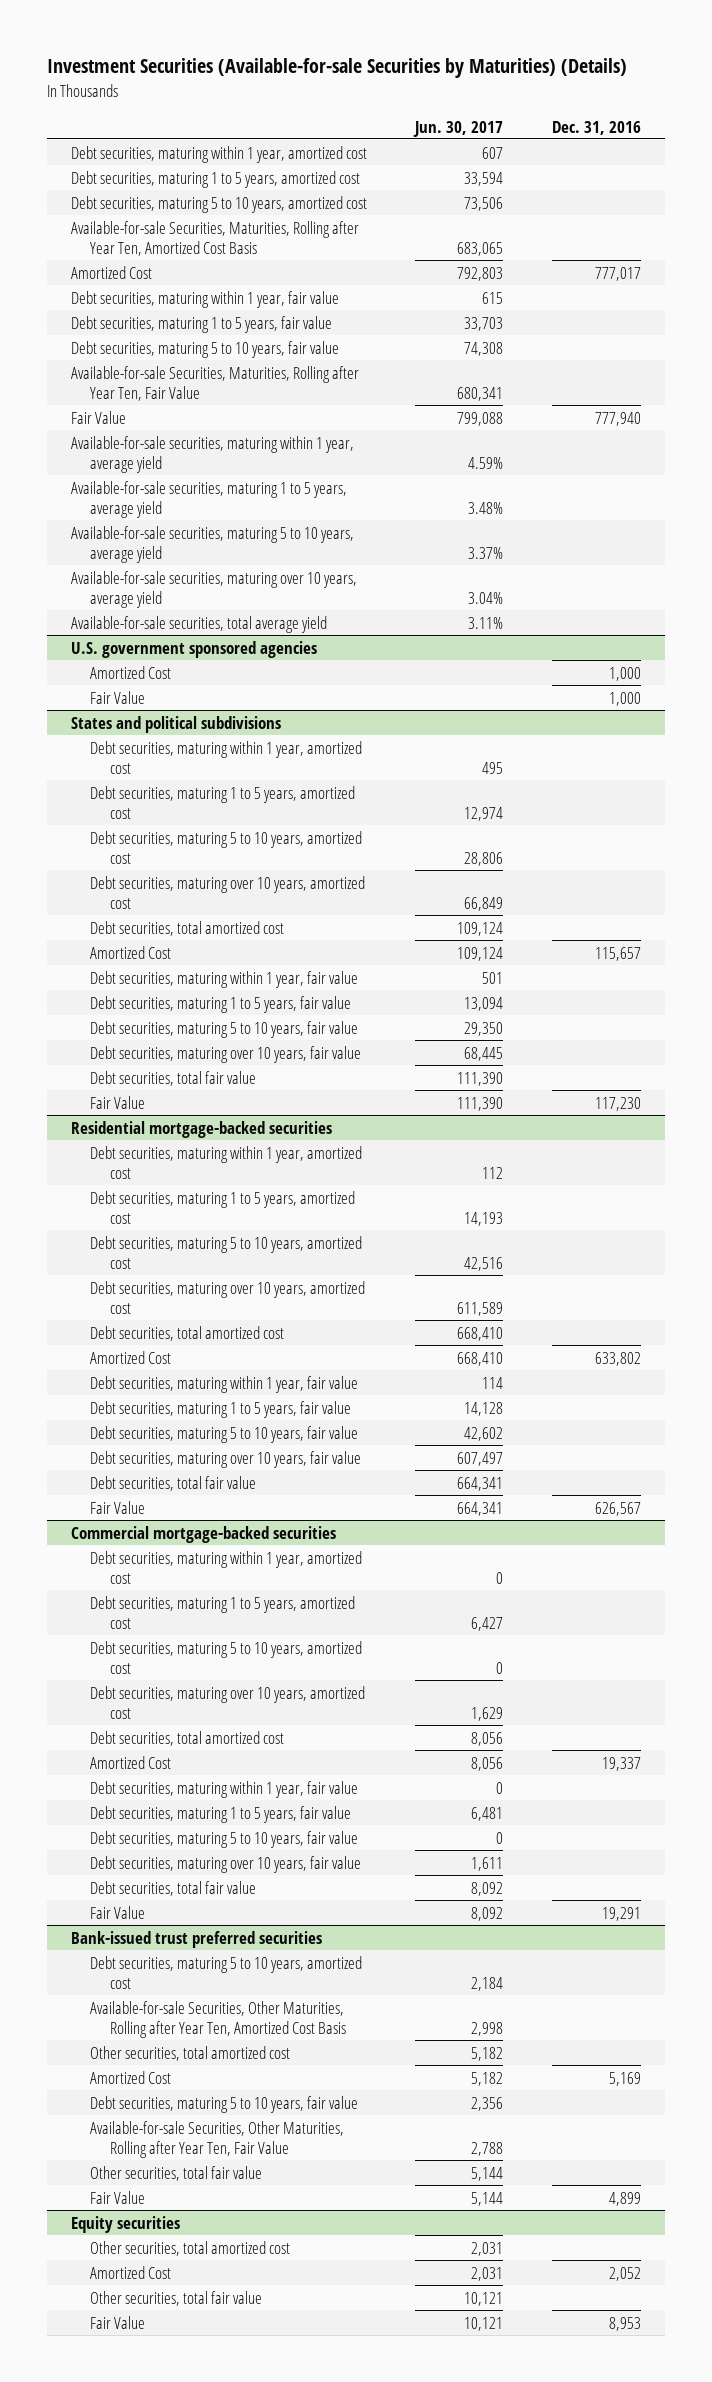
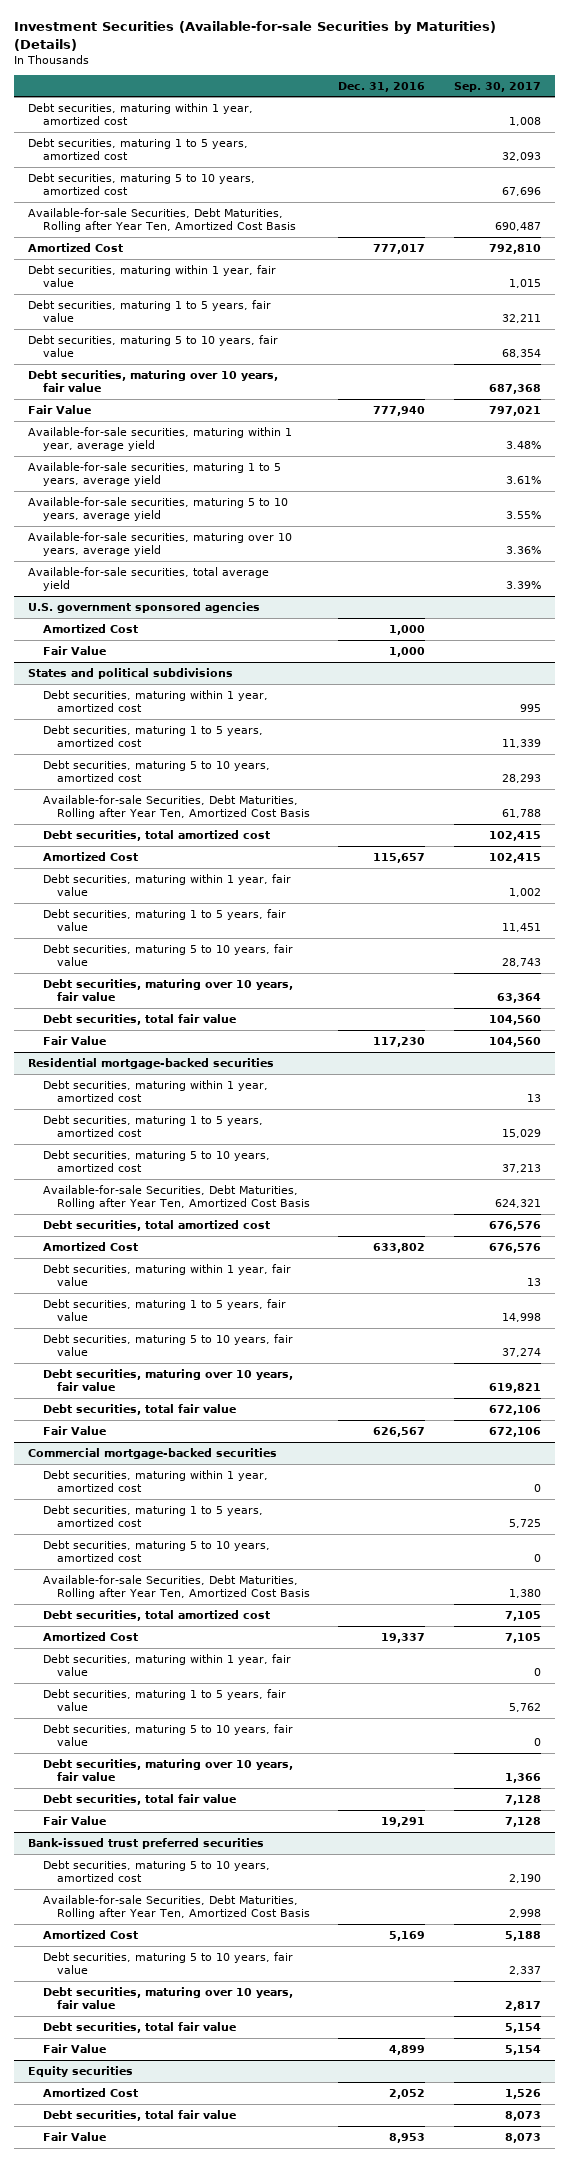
- | Jun. 30, 2017 | Dec. 31, 2016
+ | Dec. 31, 2016 | Sep. 30, 2017
- Available-for-sale Securities, Maturities, Rolling after Year Ten, Amortized Cost Basis | 683,065 |
+ Available-for-sale Securities, Debt Maturities, Rolling after Year Ten, Amortized Cost Basis | | 690,487
- Available-for-sale Securities, Maturities, Rolling after Year Ten, Fair Value | 680,341 |
+ Debt securities, maturing over 10 years, fair value | | 687,368
@ States and political subdivisions
- Debt securities, maturing over 10 years, amortized cost | 66,849 |
+ Available-for-sale Securities, Debt Maturities, Rolling after Year Ten, Amortized Cost Basis | | 61,788
@ Residential mortgage-backed securities
- Debt securities, maturing over 10 years, amortized cost | 611,589 |
+ Available-for-sale Securities, Debt Maturities, Rolling after Year Ten, Amortized Cost Basis | | 624,321
@ Commercial mortgage-backed securities
- Debt securities, maturing over 10 years, amortized cost | 1,629 |
+ Available-for-sale Securities, Debt Maturities, Rolling after Year Ten, Amortized Cost Basis | | 1,380
@ Bank-issued trust preferred securities
- Available-for-sale Securities, Other Maturities, Rolling after Year Ten, Amortized Cost Basis | 2,998 |
- Other securities, total amortized cost | 5,182 |
+ Available-for-sale Securities, Debt Maturities, Rolling after Year Ten, Amortized Cost Basis | | 2,998
- Available-for-sale Securities, Other Maturities, Rolling after Year Ten, Fair Value | 2,788 |
- Other securities, total fair value | 5,144 |
+ Debt securities, maturing over 10 years, fair value | | 2,817
+ Debt securities, total fair value | | 5,154
@ Equity securities
- Other securities, total amortized cost | 2,031 |
- Other securities, total fair value | 10,121 |
+ Debt securities, total fair value | | 8,073

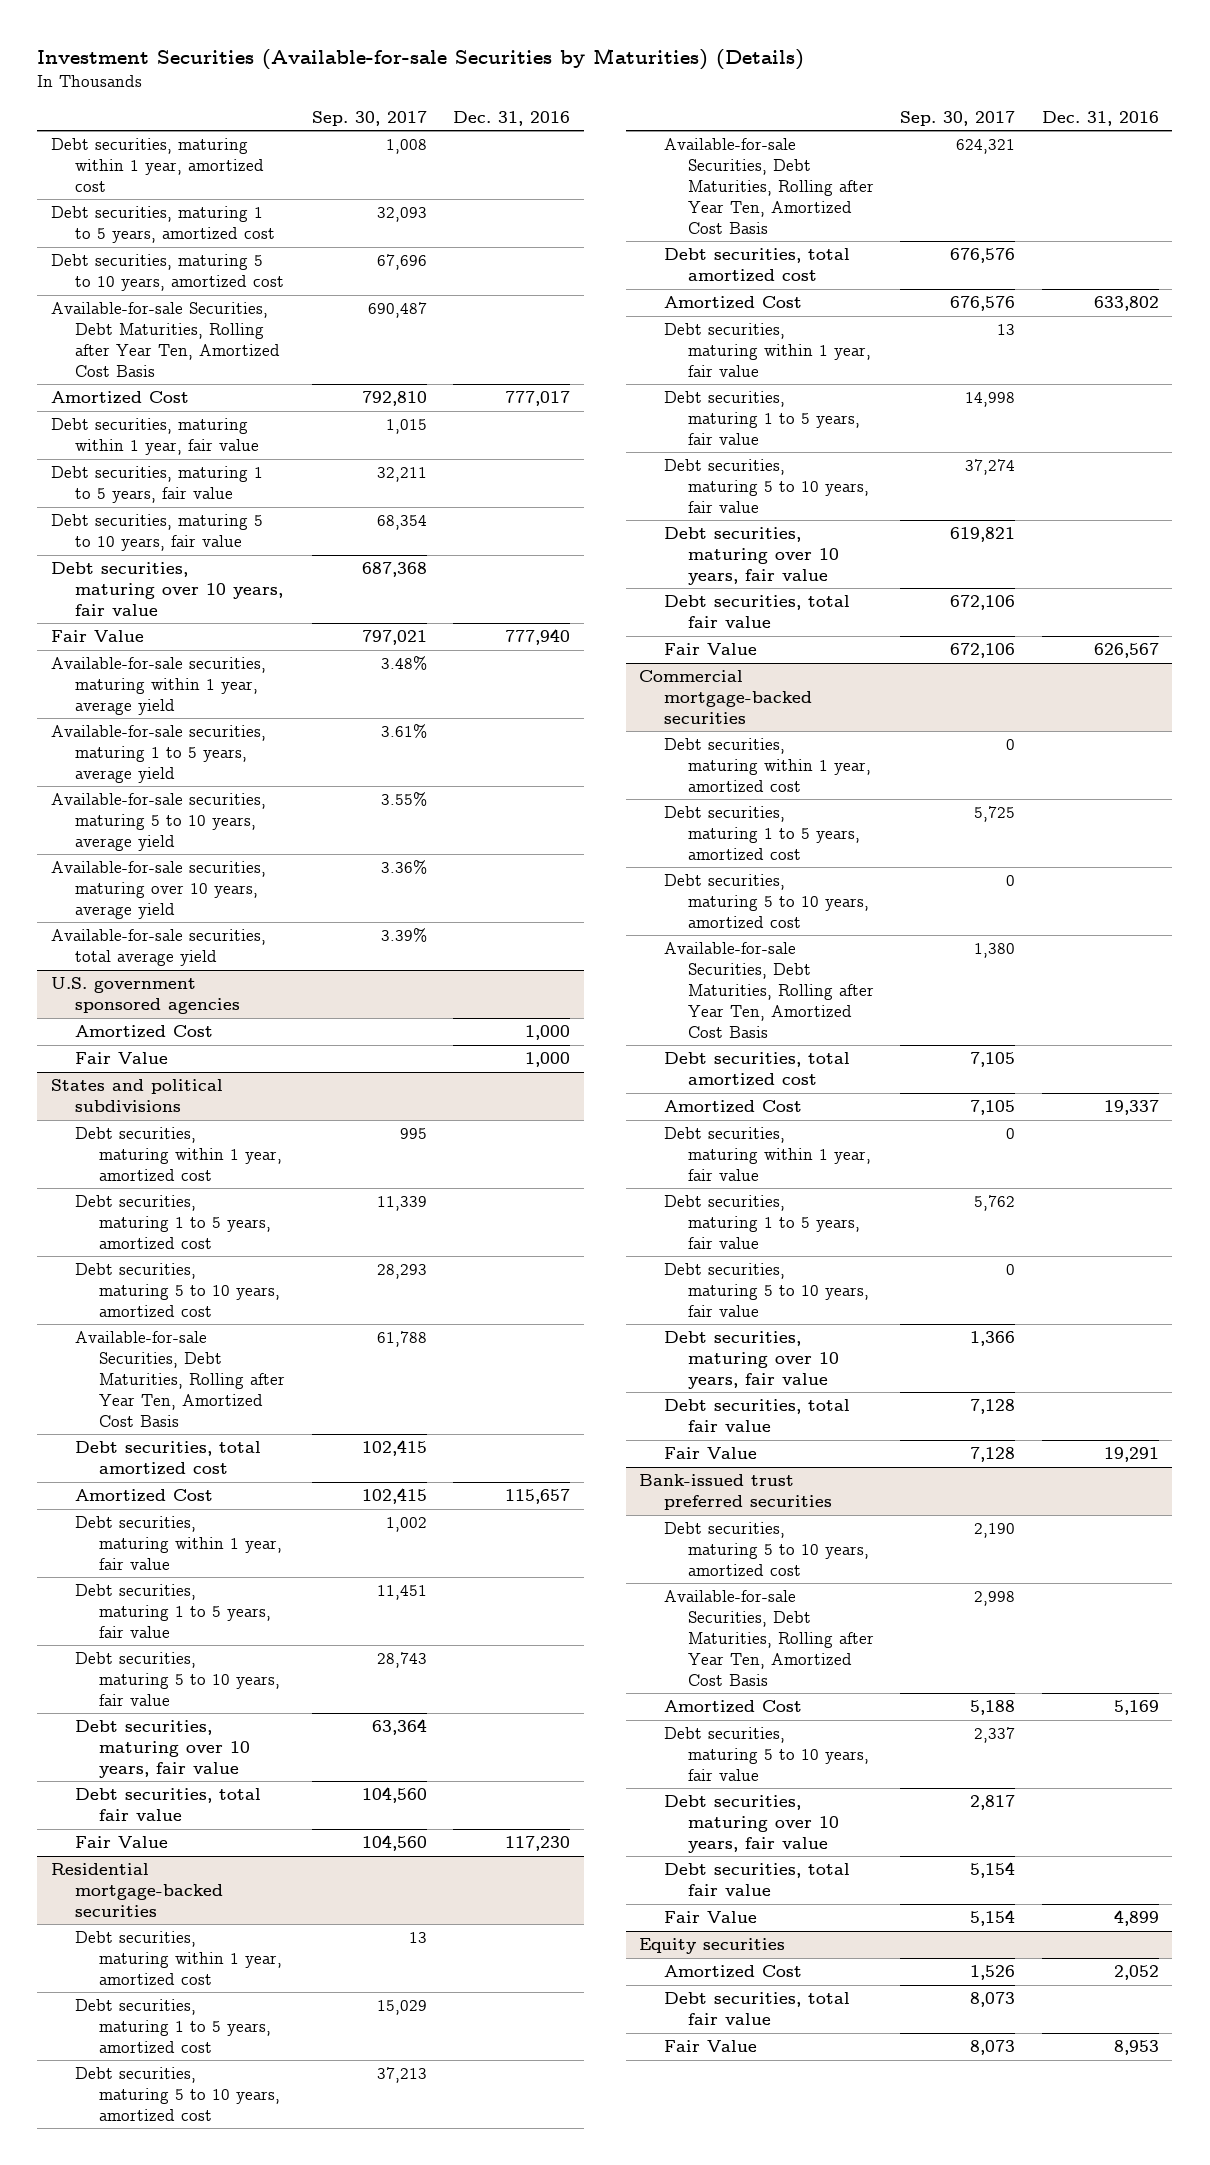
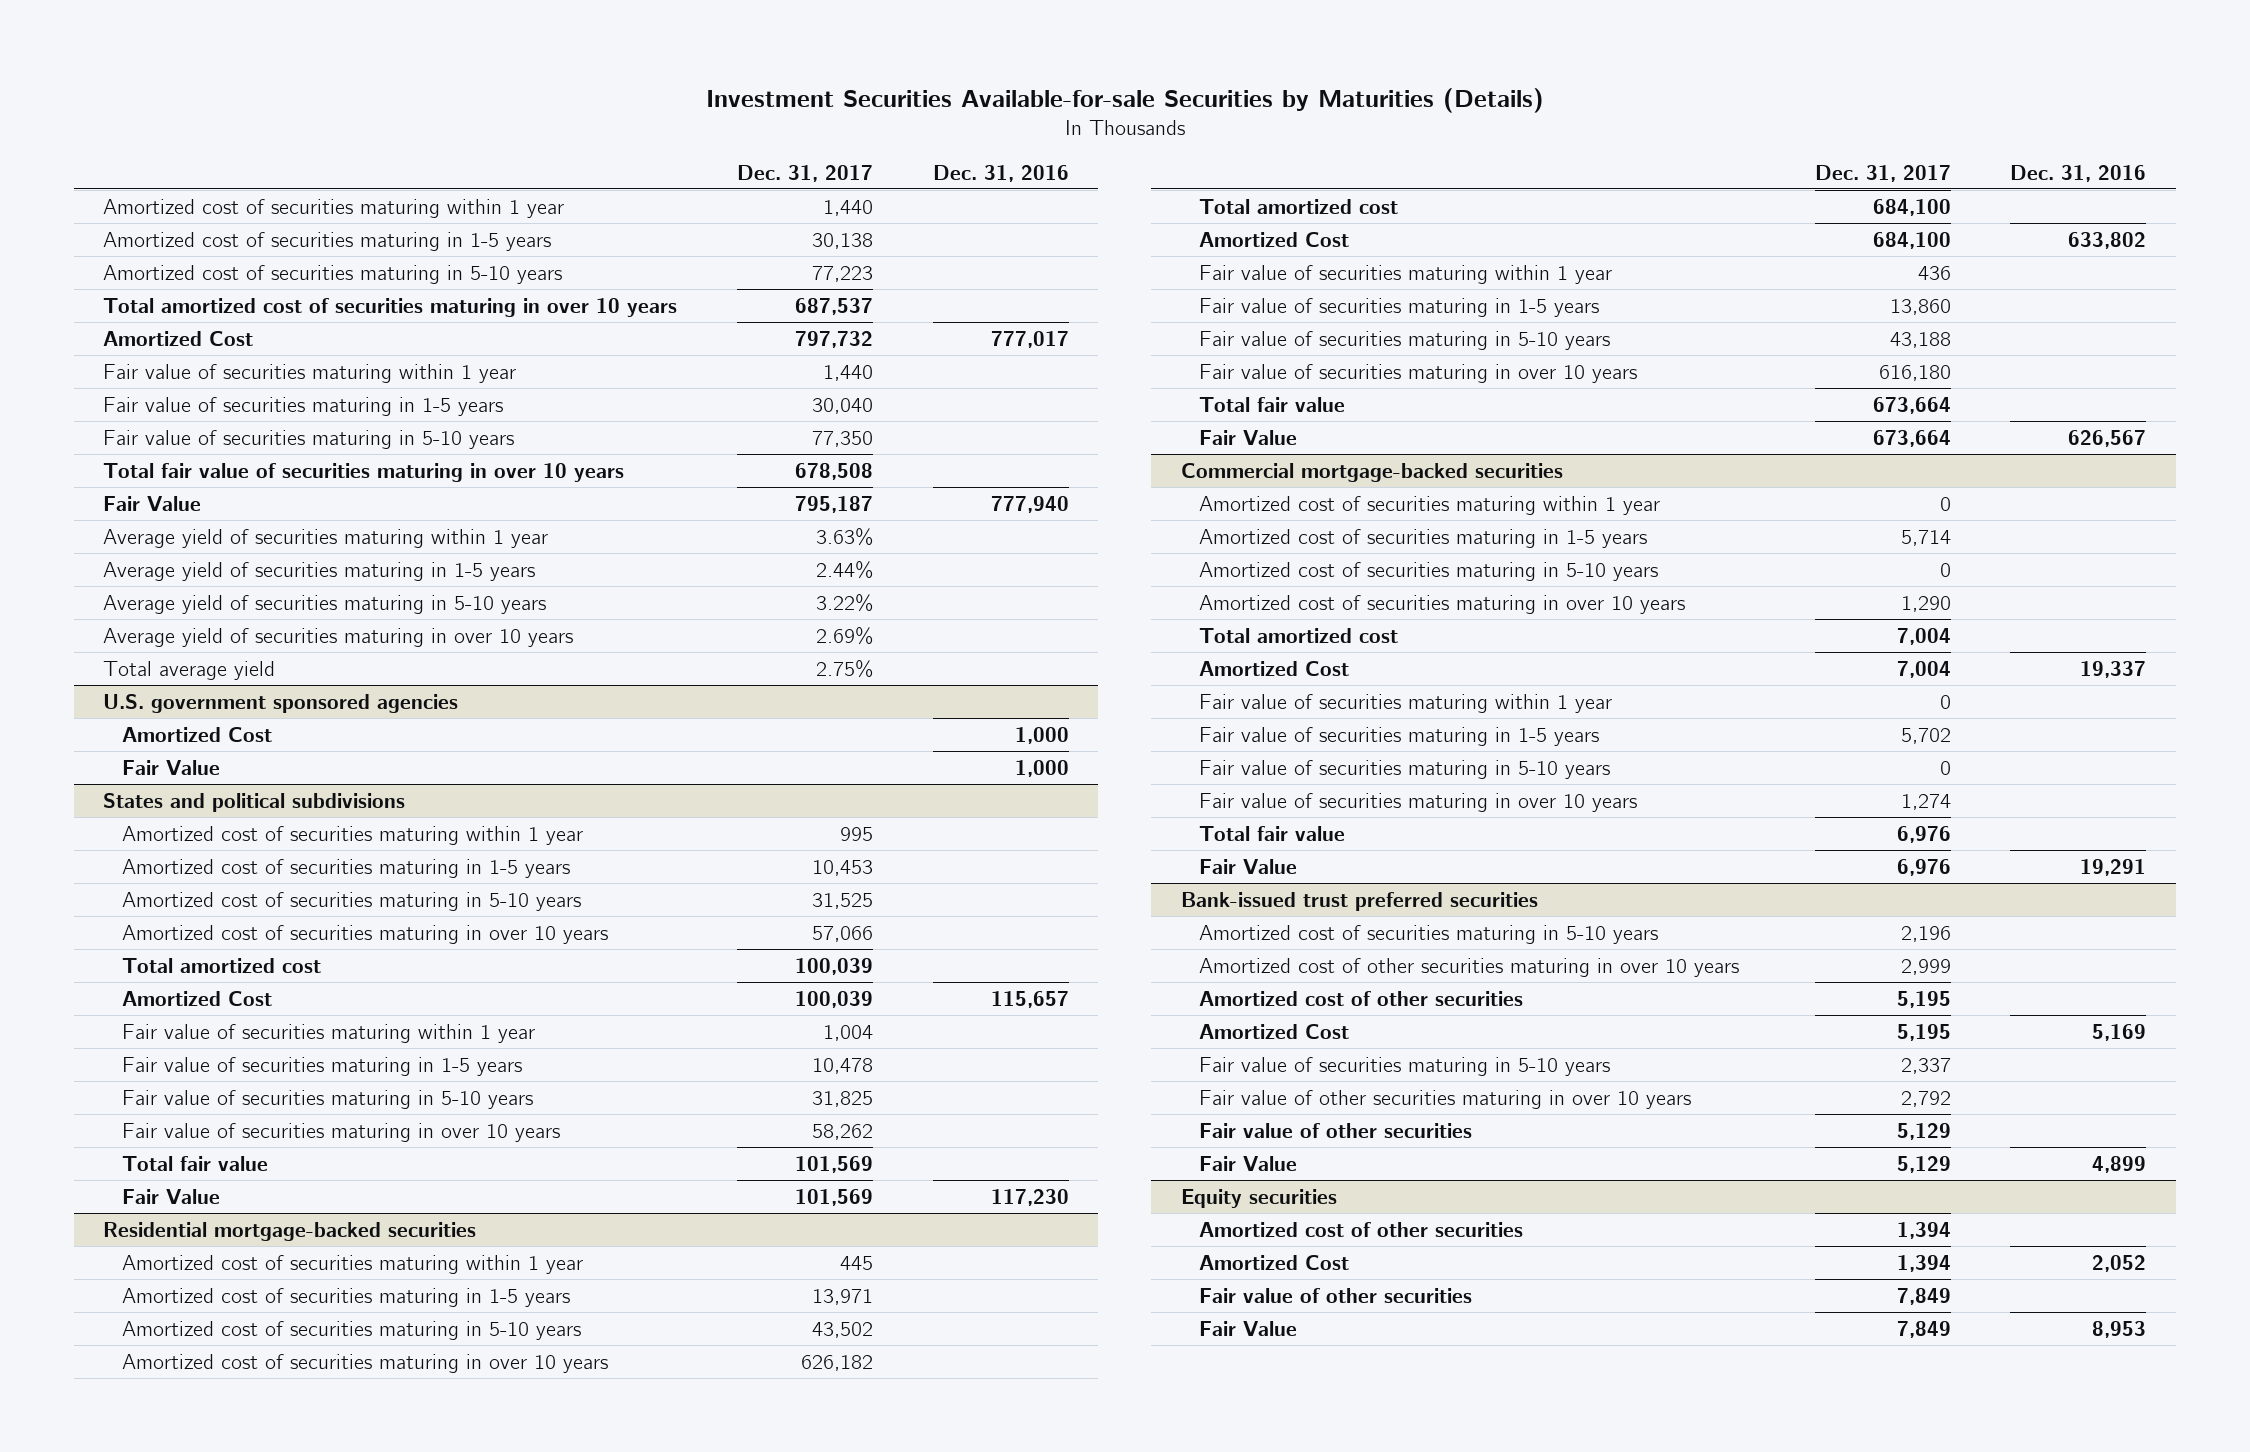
- Investment Securities (Available-for-sale Securities by Maturities) (Details)
+ Investment Securities Available-for-sale Securities by Maturities (Details)
- | Sep. 30, 2017 | Dec. 31, 2016
+ | Dec. 31, 2017 | Dec. 31, 2016
- Debt securities, maturing within 1 year, amortized cost | 1,008 |
- Debt securities, maturing 1 to 5 years, amortized cost | 32,093 |
- Debt securities, maturing 5 to 10 years, amortized cost | 67,696 |
- Available-for-sale Securities, Debt Maturities, Rolling after Year Ten, Amortized Cost Basis | 690,487 |
+ Amortized cost of securities maturing within 1 year | 1,440 |
+ Amortized cost of securities maturing in 1-5 years | 30,138 |
+ Amortized cost of securities maturing in 5-10 years | 77,223 |
+ Total amortized cost of securities maturing in over 10 years | 687,537 |
- Debt securities, maturing within 1 year, fair value | 1,015 |
- Debt securities, maturing 1 to 5 years, fair value | 32,211 |
- Debt securities, maturing 5 to 10 years, fair value | 68,354 |
- Debt securities, maturing over 10 years, fair value | 687,368 |
+ Fair value of securities maturing within 1 year | 1,440 |
+ Fair value of securities maturing in 1-5 years | 30,040 |
+ Fair value of securities maturing in 5-10 years | 77,350 |
+ Total fair value of securities maturing in over 10 years | 678,508 |
- Available-for-sale securities, maturing within 1 year, average yield | 3.48% |
- Available-for-sale securities, maturing 1 to 5 years, average yield | 3.61% |
- Available-for-sale securities, maturing 5 to 10 years, average yield | 3.55% |
- Available-for-sale securities, maturing over 10 years, average yield | 3.36% |
- Available-for-sale securities, total average yield | 3.39% |
+ Average yield of securities maturing within 1 year | 3.63% |
+ Average yield of securities maturing in 1-5 years | 2.44% |
+ Average yield of securities maturing in 5-10 years | 3.22% |
+ Average yield of securities maturing in over 10 years | 2.69% |
+ Total average yield | 2.75% |
@ States and political subdivisions
- Debt securities, maturing within 1 year, amortized cost | 995 |
- Debt securities, maturing 1 to 5 years, amortized cost | 11,339 |
- Debt securities, maturing 5 to 10 years, amortized cost | 28,293 |
- Available-for-sale Securities, Debt Maturities, Rolling after Year Ten, Amortized Cost Basis | 61,788 |
- Debt securities, total amortized cost | 102,415 |
+ Amortized cost of securities maturing within 1 year | 995 |
+ Amortized cost of securities maturing in 1-5 years | 10,453 |
+ Amortized cost of securities maturing in 5-10 years | 31,525 |
+ Amortized cost of securities maturing in over 10 years | 57,066 |
+ Total amortized cost | 100,039 |
- Debt securities, maturing within 1 year, fair value | 1,002 |
- Debt securities, maturing 1 to 5 years, fair value | 11,451 |
- Debt securities, maturing 5 to 10 years, fair value | 28,743 |
- Debt securities, maturing over 10 years, fair value | 63,364 |
- Debt securities, total fair value | 104,560 |
+ Fair value of securities maturing within 1 year | 1,004 |
+ Fair value of securities maturing in 1-5 years | 10,478 |
+ Fair value of securities maturing in 5-10 years | 31,825 |
+ Fair value of securities maturing in over 10 years | 58,262 |
+ Total fair value | 101,569 |
@ Residential mortgage-backed securities
- Debt securities, maturing within 1 year, amortized cost | 13 |
- Debt securities, maturing 1 to 5 years, amortized cost | 15,029 |
- Debt securities, maturing 5 to 10 years, amortized cost | 37,213 |
- Available-for-sale Securities, Debt Maturities, Rolling after Year Ten, Amortized Cost Basis | 624,321 |
- Debt securities, total amortized cost | 676,576 |
+ Amortized cost of securities maturing within 1 year | 445 |
+ Amortized cost of securities maturing in 1-5 years | 13,971 |
+ Amortized cost of securities maturing in 5-10 years | 43,502 |
+ Amortized cost of securities maturing in over 10 years | 626,182 |
+ Total amortized cost | 684,100 |
- Debt securities, maturing within 1 year, fair value | 13 |
- Debt securities, maturing 1 to 5 years, fair value | 14,998 |
- Debt securities, maturing 5 to 10 years, fair value | 37,274 |
- Debt securities, maturing over 10 years, fair value | 619,821 |
- Debt securities, total fair value | 672,106 |
+ Fair value of securities maturing within 1 year | 436 |
+ Fair value of securities maturing in 1-5 years | 13,860 |
+ Fair value of securities maturing in 5-10 years | 43,188 |
+ Fair value of securities maturing in over 10 years | 616,180 |
+ Total fair value | 673,664 |
@ Commercial mortgage-backed securities
- Debt securities, maturing within 1 year, amortized cost | 0 |
- Debt securities, maturing 1 to 5 years, amortized cost | 5,725 |
- Debt securities, maturing 5 to 10 years, amortized cost | 0 |
- Available-for-sale Securities, Debt Maturities, Rolling after Year Ten, Amortized Cost Basis | 1,380 |
- Debt securities, total amortized cost | 7,105 |
+ Amortized cost of securities maturing within 1 year | 0 |
+ Amortized cost of securities maturing in 1-5 years | 5,714 |
+ Amortized cost of securities maturing in 5-10 years | 0 |
+ Amortized cost of securities maturing in over 10 years | 1,290 |
+ Total amortized cost | 7,004 |
- Debt securities, maturing within 1 year, fair value | 0 |
- Debt securities, maturing 1 to 5 years, fair value | 5,762 |
- Debt securities, maturing 5 to 10 years, fair value | 0 |
- Debt securities, maturing over 10 years, fair value | 1,366 |
- Debt securities, total fair value | 7,128 |
+ Fair value of securities maturing within 1 year | 0 |
+ Fair value of securities maturing in 1-5 years | 5,702 |
+ Fair value of securities maturing in 5-10 years | 0 |
+ Fair value of securities maturing in over 10 years | 1,274 |
+ Total fair value | 6,976 |
@ Bank-issued trust preferred securities
- Debt securities, maturing 5 to 10 years, amortized cost | 2,190 |
- Available-for-sale Securities, Debt Maturities, Rolling after Year Ten, Amortized Cost Basis | 2,998 |
+ Amortized cost of securities maturing in 5-10 years | 2,196 |
+ Amortized cost of other securities maturing in over 10 years | 2,999 |
+ Amortized cost of other securities | 5,195 |
- Debt securities, maturing 5 to 10 years, fair value | 2,337 |
- Debt securities, maturing over 10 years, fair value | 2,817 |
- Debt securities, total fair value | 5,154 |
+ Fair value of securities maturing in 5-10 years | 2,337 |
+ Fair value of other securities maturing in over 10 years | 2,792 |
+ Fair value of other securities | 5,129 |
@ Equity securities
+ Amortized cost of other securities | 1,394 |
- Debt securities, total fair value | 8,073 |
+ Fair value of other securities | 7,849 |

